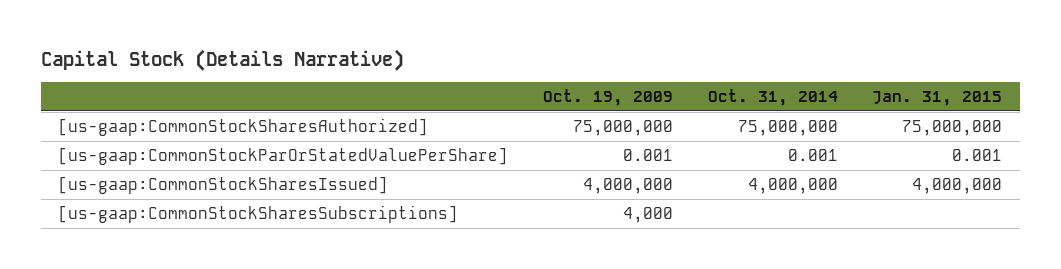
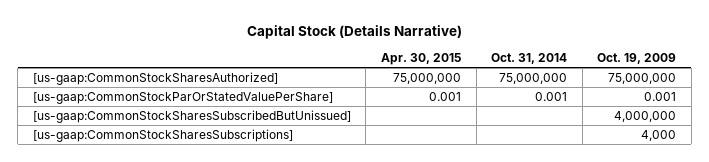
- | Oct. 19, 2009 | Oct. 31, 2014 | Jan. 31, 2015
+ | Apr. 30, 2015 | Oct. 31, 2014 | Oct. 19, 2009
- [us-gaap:CommonStockSharesIssued] | 4,000,000 | 4,000,000 | 4,000,000
+ [us-gaap:CommonStockSharesSubscribedButUnissued] | | | 4,000,000

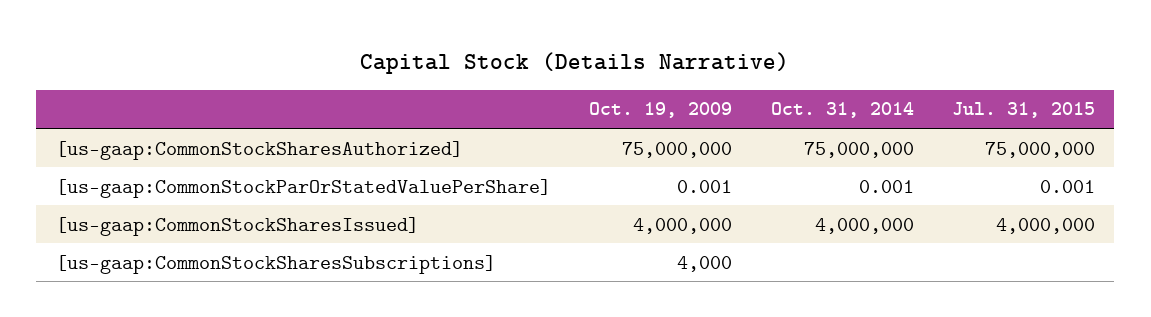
- | Apr. 30, 2015 | Oct. 31, 2014 | Oct. 19, 2009
+ | Oct. 19, 2009 | Oct. 31, 2014 | Jul. 31, 2015
- [us-gaap:CommonStockSharesSubscribedButUnissued] | | | 4,000,000
+ [us-gaap:CommonStockSharesIssued] | 4,000,000 | 4,000,000 | 4,000,000

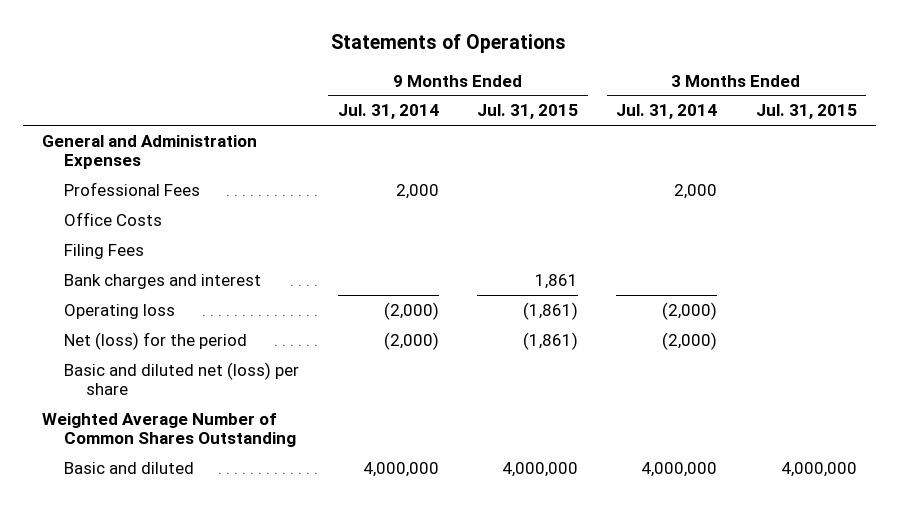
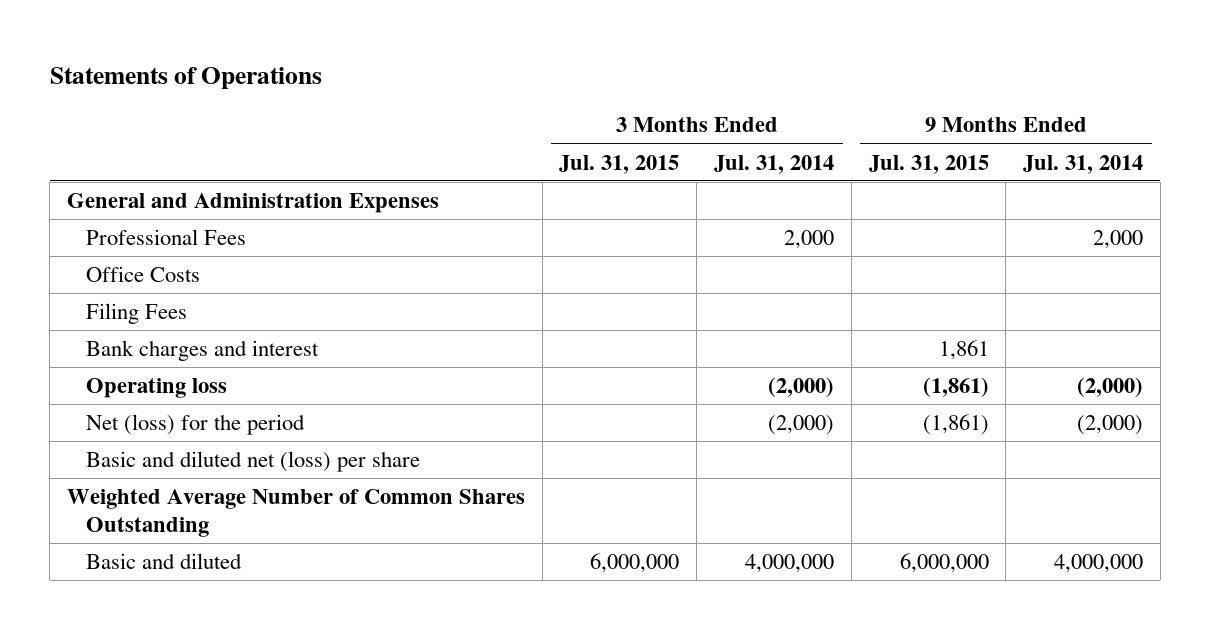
- | 9 Months Ended Jul. 31, 2014 | 9 Months Ended Jul. 31, 2015 | 3 Months Ended Jul. 31, 2014 | 3 Months Ended Jul. 31, 2015
+ | 3 Months Ended Jul. 31, 2015 | 3 Months Ended Jul. 31, 2014 | 9 Months Ended Jul. 31, 2015 | 9 Months Ended Jul. 31, 2014
- Basic and diluted | 4,000,000 | 4,000,000 | 4,000,000 | 4,000,000
+ Basic and diluted | 6,000,000 | 4,000,000 | 6,000,000 | 4,000,000

